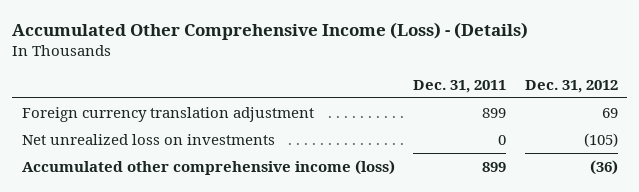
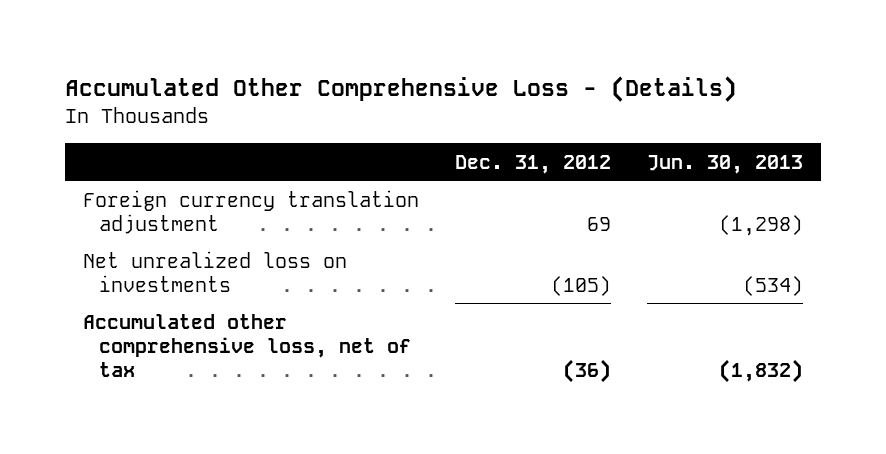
- Accumulated Other Comprehensive Income (Loss) - (Details)
+ Accumulated Other Comprehensive Loss - (Details)
- | Dec. 31, 2011 | Dec. 31, 2012
+ | Dec. 31, 2012 | Jun. 30, 2013
- Accumulated other comprehensive income (loss) | 899 | (36)
+ Accumulated other comprehensive loss, net of tax | (36) | (1,832)

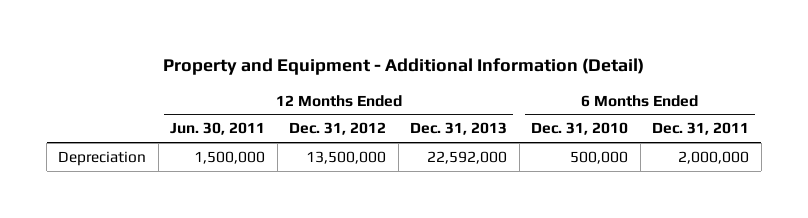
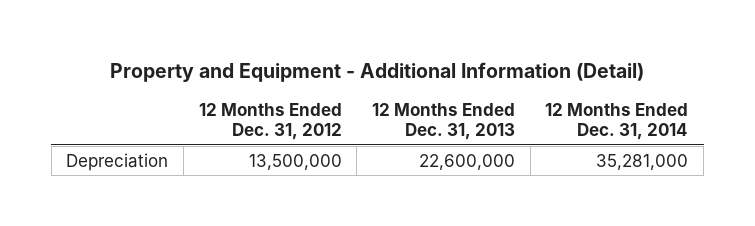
- | 12 Months Ended Jun. 30, 2011 | 12 Months Ended Dec. 31, 2012 | 12 Months Ended Dec. 31, 2013 | 6 Months Ended Dec. 31, 2010 | 6 Months Ended Dec. 31, 2011
+ | 12 Months Ended Dec. 31, 2012 | 12 Months Ended Dec. 31, 2013 | 12 Months Ended Dec. 31, 2014
- Depreciation | 1,500,000 | 13,500,000 | 22,592,000 | 500,000 | 2,000,000
+ Depreciation | 13,500,000 | 22,600,000 | 35,281,000

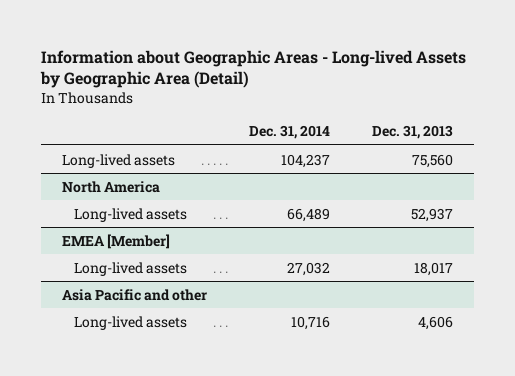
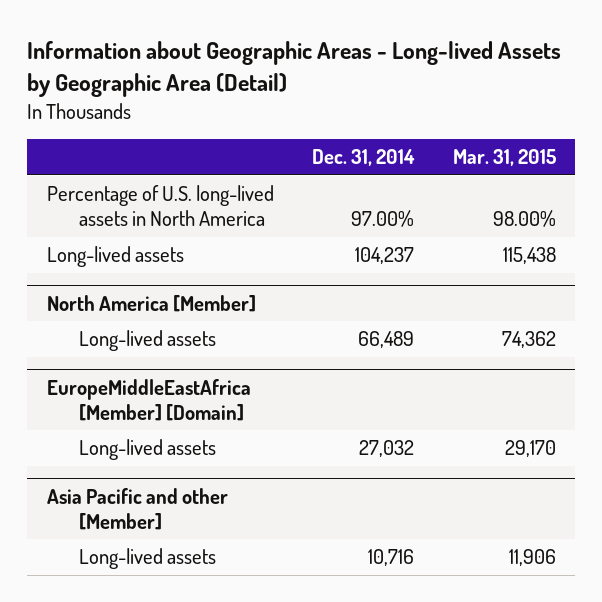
- | Dec. 31, 2014 | Dec. 31, 2013
+ | Dec. 31, 2014 | Mar. 31, 2015
+ Percentage of U.S. long-lived assets in North America | 97.00% | 98.00%
- North America
+ North America [Member]
- EMEA [Member]
+ EuropeMiddleEastAfrica [Member] [Domain]
- Asia Pacific and other
+ Asia Pacific and other [Member]

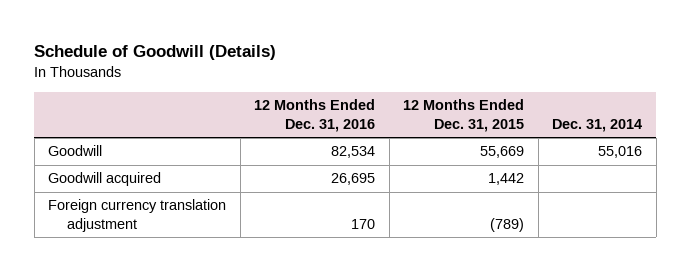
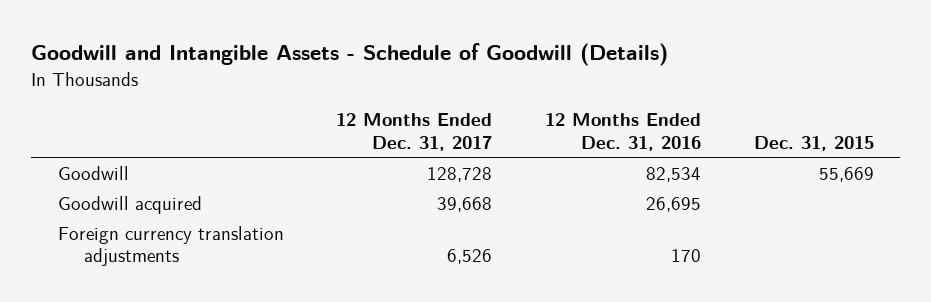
- Schedule of Goodwill (Details)
+ Goodwill and Intangible Assets - Schedule of Goodwill (Details)
- | 12 Months Ended Dec. 31, 2016 | 12 Months Ended Dec. 31, 2015 | Dec. 31, 2014
+ | 12 Months Ended Dec. 31, 2017 | 12 Months Ended Dec. 31, 2016 | Dec. 31, 2015
- Foreign currency translation adjustment | 170 | (789) |
+ Foreign currency translation adjustments | 6,526 | 170 |

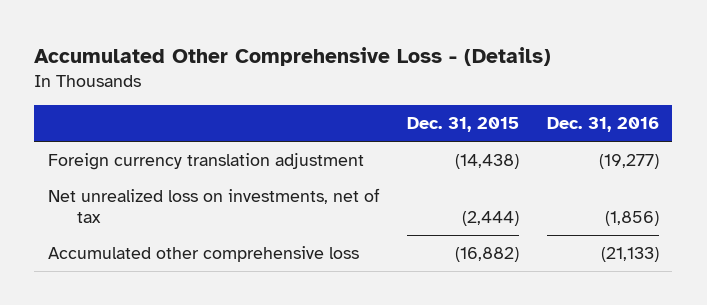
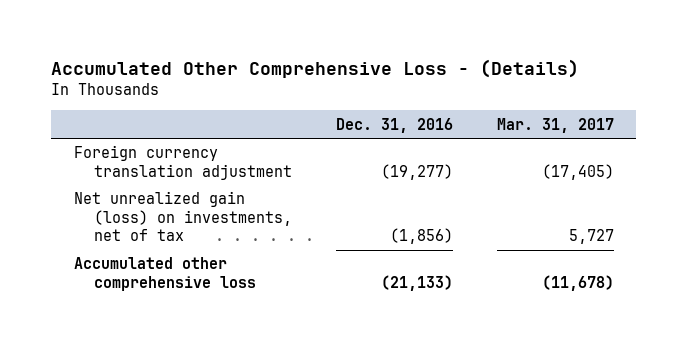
- | Dec. 31, 2015 | Dec. 31, 2016
+ | Dec. 31, 2016 | Mar. 31, 2017
- Net unrealized loss on investments, net of tax | (2,444) | (1,856)
+ Net unrealized gain (loss) on investments, net of tax | (1,856) | 5,727

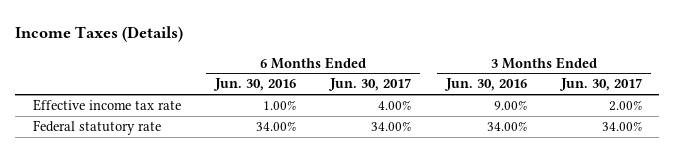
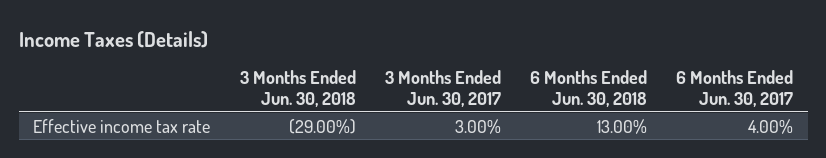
- | 6 Months Ended Jun. 30, 2016 | 6 Months Ended Jun. 30, 2017 | 3 Months Ended Jun. 30, 2016 | 3 Months Ended Jun. 30, 2017
+ | 3 Months Ended Jun. 30, 2018 | 3 Months Ended Jun. 30, 2017 | 6 Months Ended Jun. 30, 2018 | 6 Months Ended Jun. 30, 2017
- Effective income tax rate | 1.00% | 4.00% | 9.00% | 2.00%
- Federal statutory rate | 34.00% | 34.00% | 34.00% | 34.00%
+ Effective income tax rate | (29.00%) | 3.00% | 13.00% | 4.00%

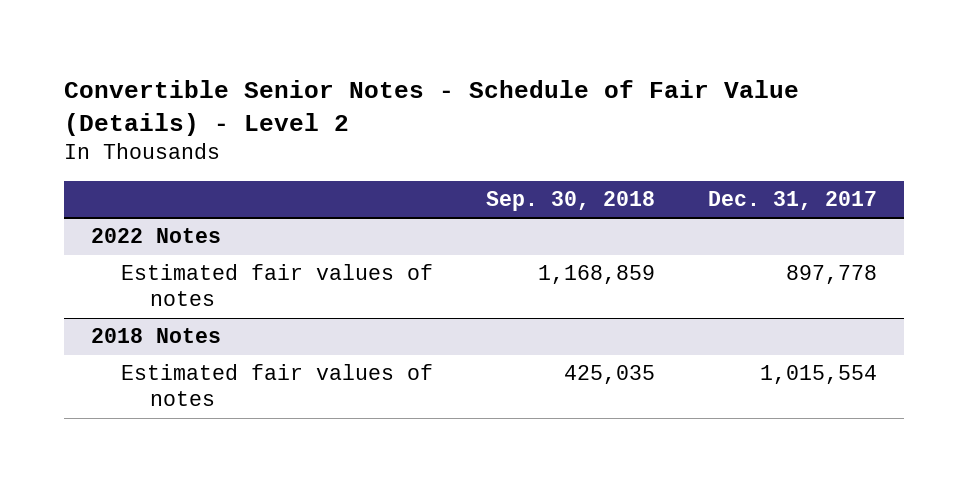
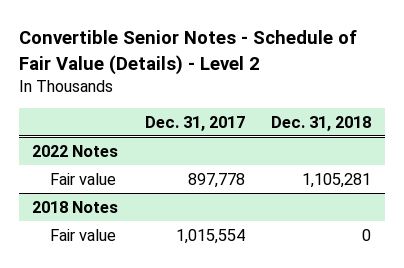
- | Sep. 30, 2018 | Dec. 31, 2017
+ | Dec. 31, 2017 | Dec. 31, 2018
@ 2022 Notes
- Estimated fair values of notes | 1,168,859 | 897,778
+ Fair value | 897,778 | 1,105,281
@ 2018 Notes
- Estimated fair values of notes | 425,035 | 1,015,554
+ Fair value | 1,015,554 | 0

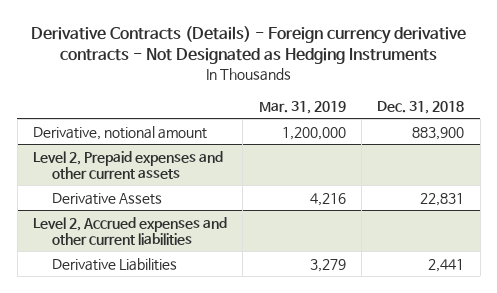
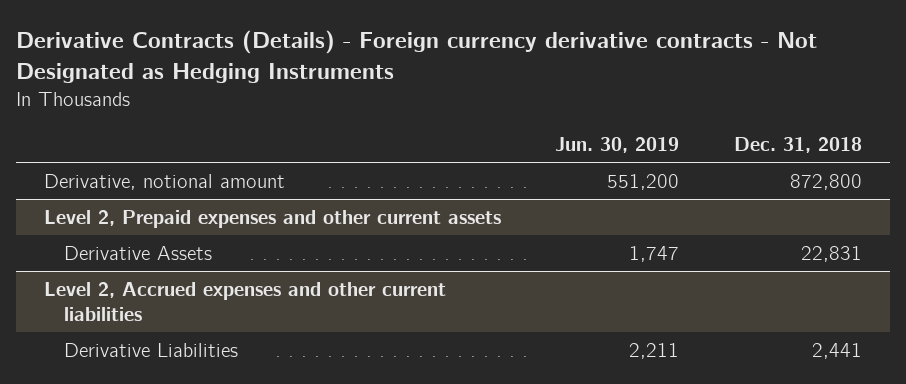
- | Mar. 31, 2019 | Dec. 31, 2018
+ | Jun. 30, 2019 | Dec. 31, 2018
- Derivative, notional amount | 1,200,000 | 883,900
+ Derivative, notional amount | 551,200 | 872,800

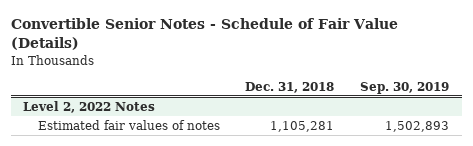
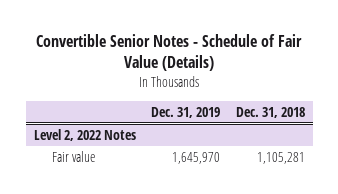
- | Dec. 31, 2018 | Sep. 30, 2019
+ | Dec. 31, 2019 | Dec. 31, 2018
@ Level 2, 2022 Notes
- Estimated fair values of notes | 1,105,281 | 1,502,893
+ Fair value | 1,645,970 | 1,105,281

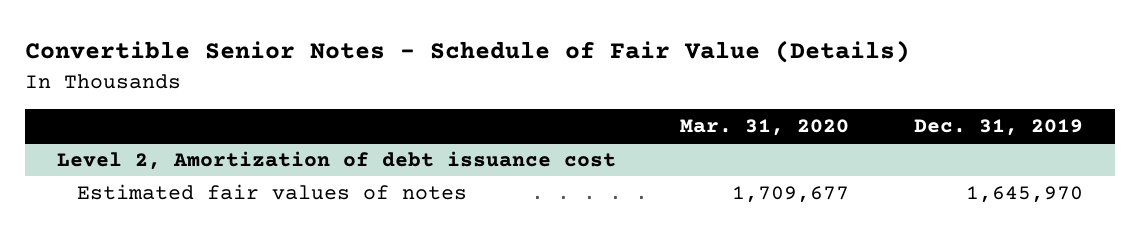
- | Dec. 31, 2019 | Dec. 31, 2018
+ | Mar. 31, 2020 | Dec. 31, 2019
- Level 2, 2022 Notes
- Fair value | 1,645,970 | 1,105,281
+ Level 2, Amortization of debt issuance cost
+ Estimated fair values of notes | 1,709,677 | 1,645,970

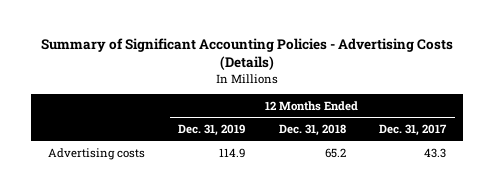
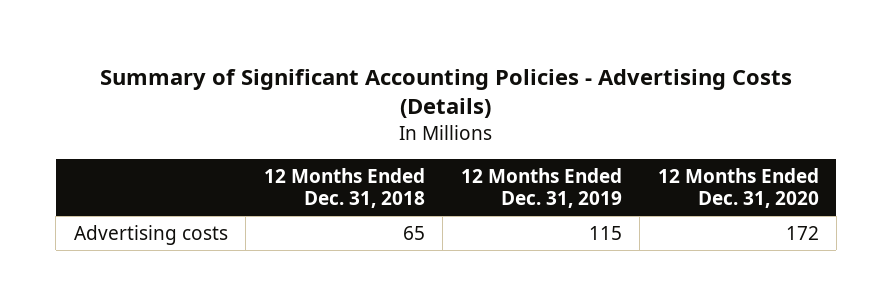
- | 12 Months Ended Dec. 31, 2019 | 12 Months Ended Dec. 31, 2018 | 12 Months Ended Dec. 31, 2017
+ | 12 Months Ended Dec. 31, 2018 | 12 Months Ended Dec. 31, 2019 | 12 Months Ended Dec. 31, 2020
- Advertising costs | 114.9 | 65.2 | 43.3
+ Advertising costs | 65 | 115 | 172

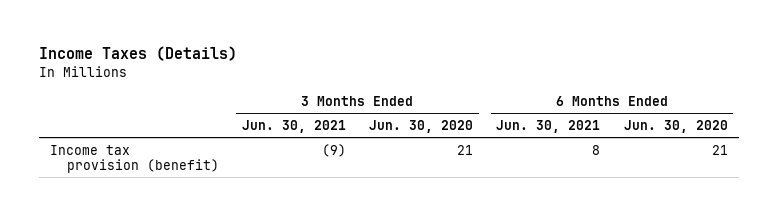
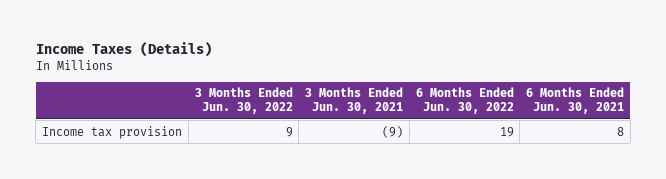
- | 3 Months Ended Jun. 30, 2021 | 3 Months Ended Jun. 30, 2020 | 6 Months Ended Jun. 30, 2021 | 6 Months Ended Jun. 30, 2020
+ | 3 Months Ended Jun. 30, 2022 | 3 Months Ended Jun. 30, 2021 | 6 Months Ended Jun. 30, 2022 | 6 Months Ended Jun. 30, 2021
- Income tax provision (benefit) | (9) | 21 | 8 | 21
+ Income tax provision | 9 | (9) | 19 | 8

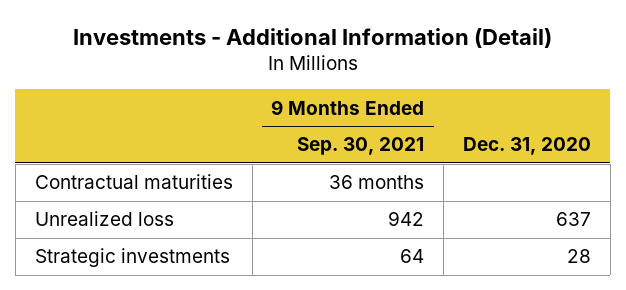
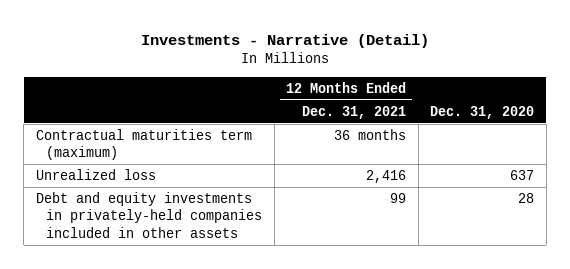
- Investments - Additional Information (Detail)
+ Investments - Narrative (Detail)
- | 9 Months Ended Sep. 30, 2021 | Dec. 31, 2020
+ | 12 Months Ended Dec. 31, 2021 | Dec. 31, 2020
- Contractual maturities | 36 months |
+ Contractual maturities term (maximum) | 36 months |
- Strategic investments | 64 | 28
+ Debt and equity investments in privately-held companies included in other assets | 99 | 28

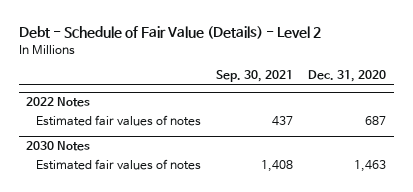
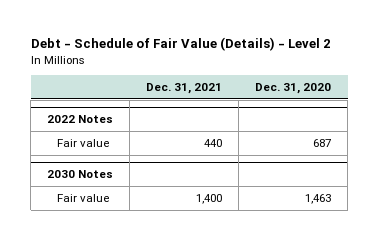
- | Sep. 30, 2021 | Dec. 31, 2020
+ | Dec. 31, 2021 | Dec. 31, 2020
@ 2022 Notes
- Estimated fair values of notes | 437 | 687
+ Fair value | 440 | 687
@ 2030 Notes
- Estimated fair values of notes | 1,408 | 1,463
+ Fair value | 1,400 | 1,463

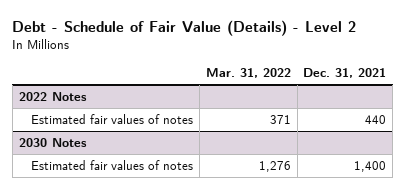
- | Dec. 31, 2021 | Dec. 31, 2020
+ | Mar. 31, 2022 | Dec. 31, 2021
@ 2022 Notes
- Fair value | 440 | 687
+ Estimated fair values of notes | 371 | 440
@ 2030 Notes
- Fair value | 1,400 | 1,463
+ Estimated fair values of notes | 1,276 | 1,400

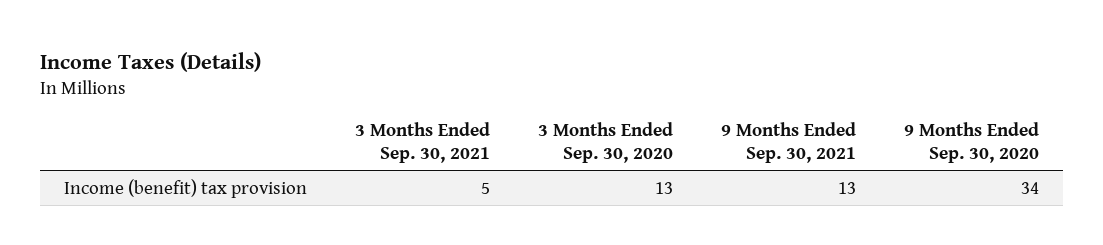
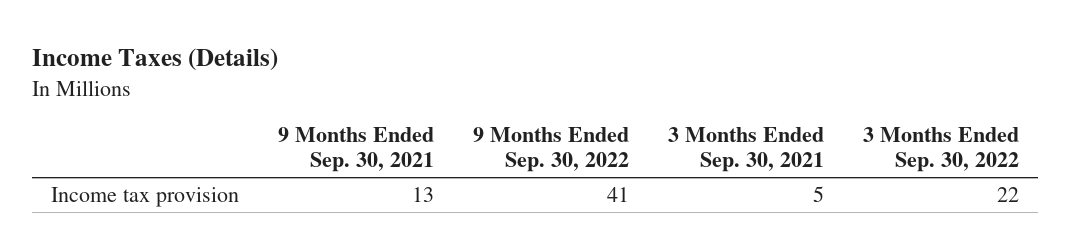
- | 3 Months Ended Sep. 30, 2021 | 3 Months Ended Sep. 30, 2020 | 9 Months Ended Sep. 30, 2021 | 9 Months Ended Sep. 30, 2020
+ | 9 Months Ended Sep. 30, 2021 | 9 Months Ended Sep. 30, 2022 | 3 Months Ended Sep. 30, 2021 | 3 Months Ended Sep. 30, 2022
- Income (benefit) tax provision | 5 | 13 | 13 | 34
+ Income tax provision | 13 | 41 | 5 | 22

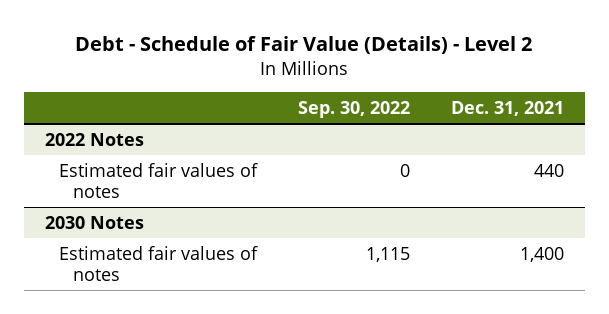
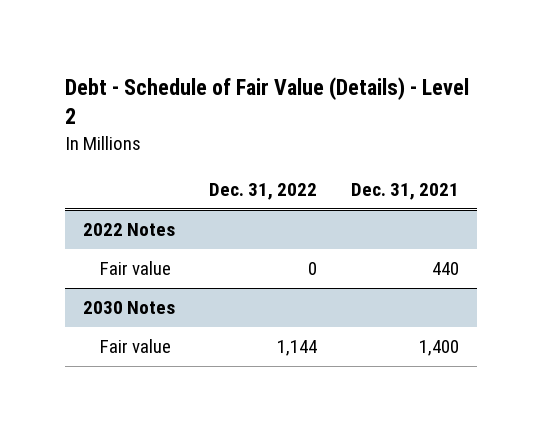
- | Sep. 30, 2022 | Dec. 31, 2021
+ | Dec. 31, 2022 | Dec. 31, 2021
@ 2022 Notes
- Estimated fair values of notes | 0 | 440
+ Fair value | 0 | 440
@ 2030 Notes
- Estimated fair values of notes | 1,115 | 1,400
+ Fair value | 1,144 | 1,400

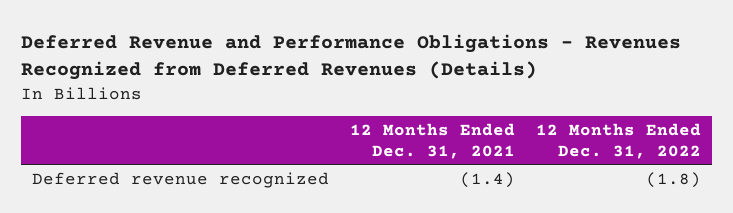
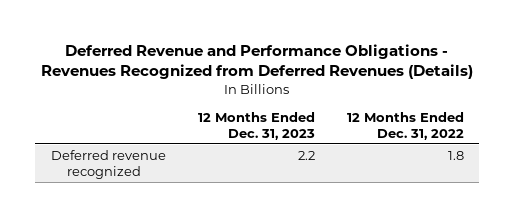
- | 12 Months Ended Dec. 31, 2021 | 12 Months Ended Dec. 31, 2022
+ | 12 Months Ended Dec. 31, 2023 | 12 Months Ended Dec. 31, 2022
- Deferred revenue recognized | (1.4) | (1.8)
+ Deferred revenue recognized | 2.2 | 1.8

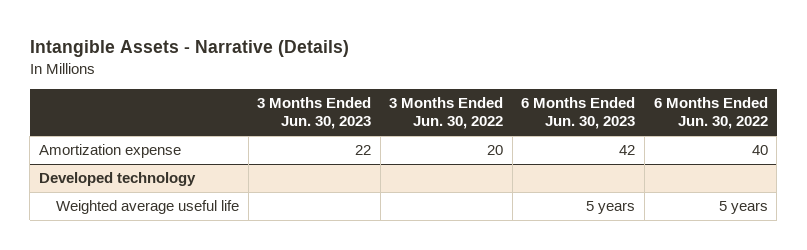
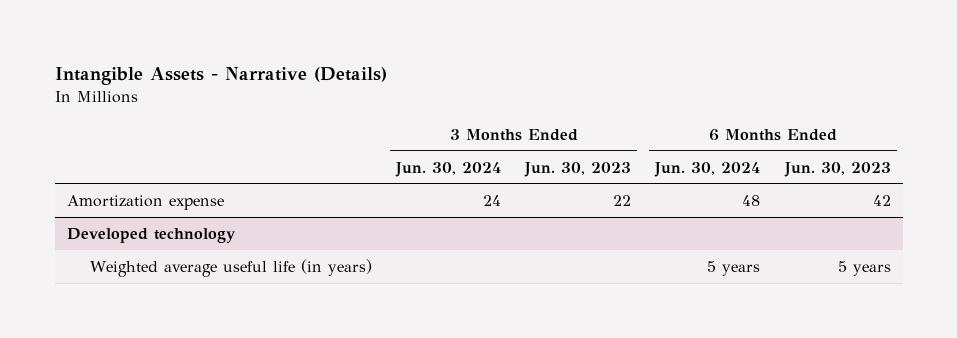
- | 3 Months Ended Jun. 30, 2023 | 3 Months Ended Jun. 30, 2022 | 6 Months Ended Jun. 30, 2023 | 6 Months Ended Jun. 30, 2022
+ | 3 Months Ended Jun. 30, 2024 | 3 Months Ended Jun. 30, 2023 | 6 Months Ended Jun. 30, 2024 | 6 Months Ended Jun. 30, 2023
@ Developed technology
- Weighted average useful life | | | 5 years | 5 years
+ Weighted average useful life (in years) | | | 5 years | 5 years

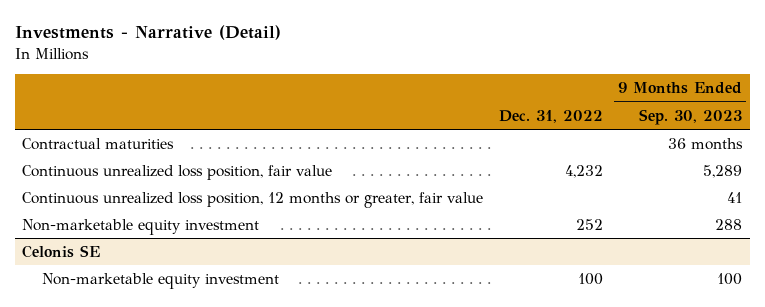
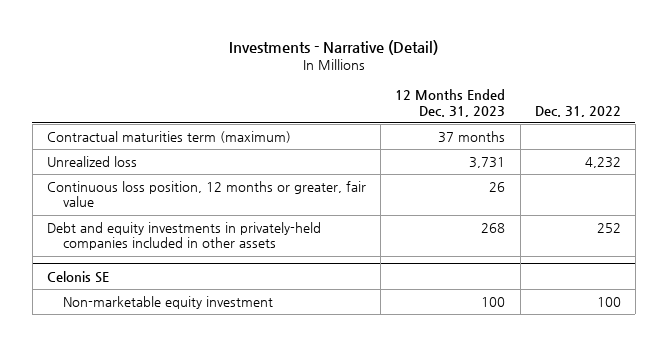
- | Dec. 31, 2022 | 9 Months Ended Sep. 30, 2023
+ | 12 Months Ended Dec. 31, 2023 | Dec. 31, 2022
- Contractual maturities | | 36 months
- Continuous unrealized loss position, fair value | 4,232 | 5,289
- Continuous unrealized loss position, 12 months or greater, fair value | | 41
- Non-marketable equity investment | 252 | 288
+ Contractual maturities term (maximum) | 37 months |
+ Unrealized loss | 3,731 | 4,232
+ Continuous loss position, 12 months or greater, fair value | 26 |
+ Debt and equity investments in privately-held companies included in other assets | 268 | 252

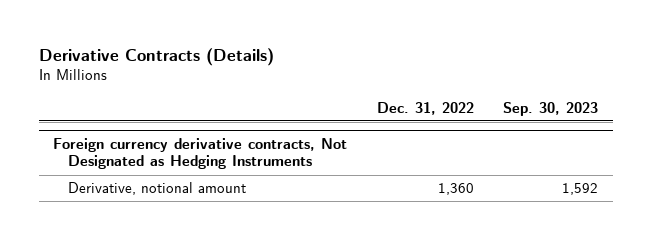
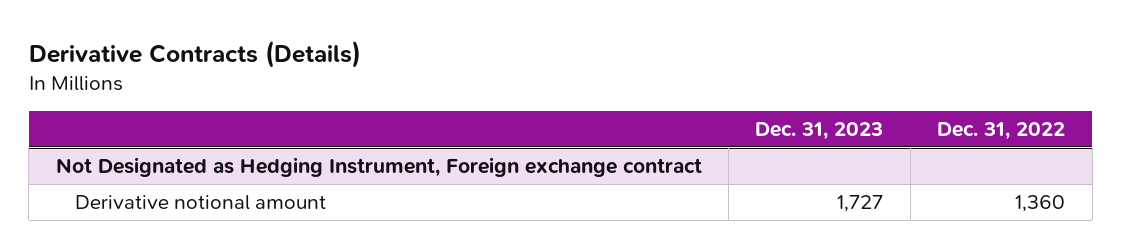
- | Dec. 31, 2022 | Sep. 30, 2023
+ | Dec. 31, 2023 | Dec. 31, 2022
- Foreign currency derivative contracts, Not Designated as Hedging Instruments
- Derivative, notional amount | 1,360 | 1,592
+ Not Designated as Hedging Instrument, Foreign exchange contract
+ Derivative notional amount | 1,727 | 1,360

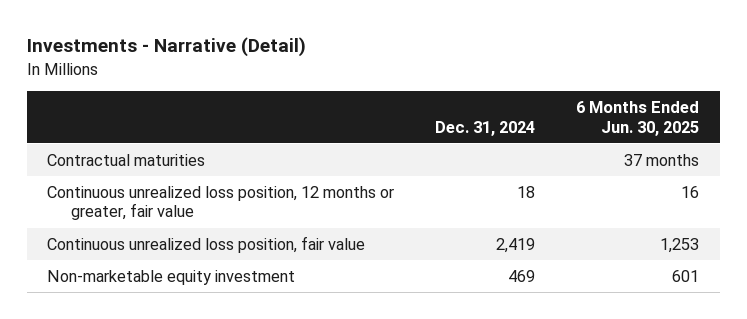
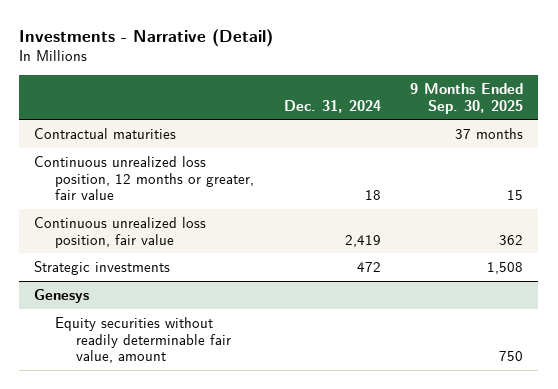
- | Dec. 31, 2024 | 6 Months Ended Jun. 30, 2025
+ | Dec. 31, 2024 | 9 Months Ended Sep. 30, 2025
- Non-marketable equity investment | 469 | 601
+ Strategic investments | 472 | 1,508
+ Genesys
+ Equity securities without readily determinable fair value, amount | | 750

